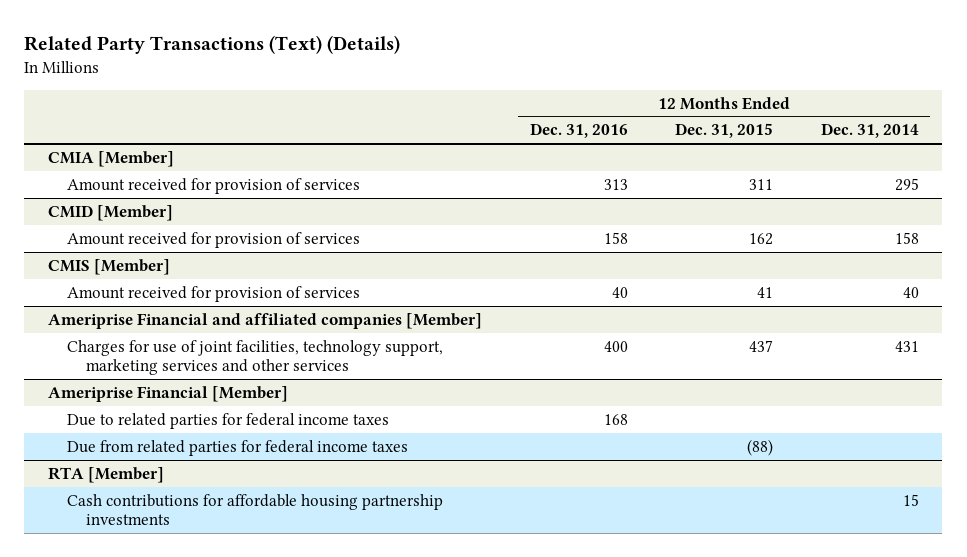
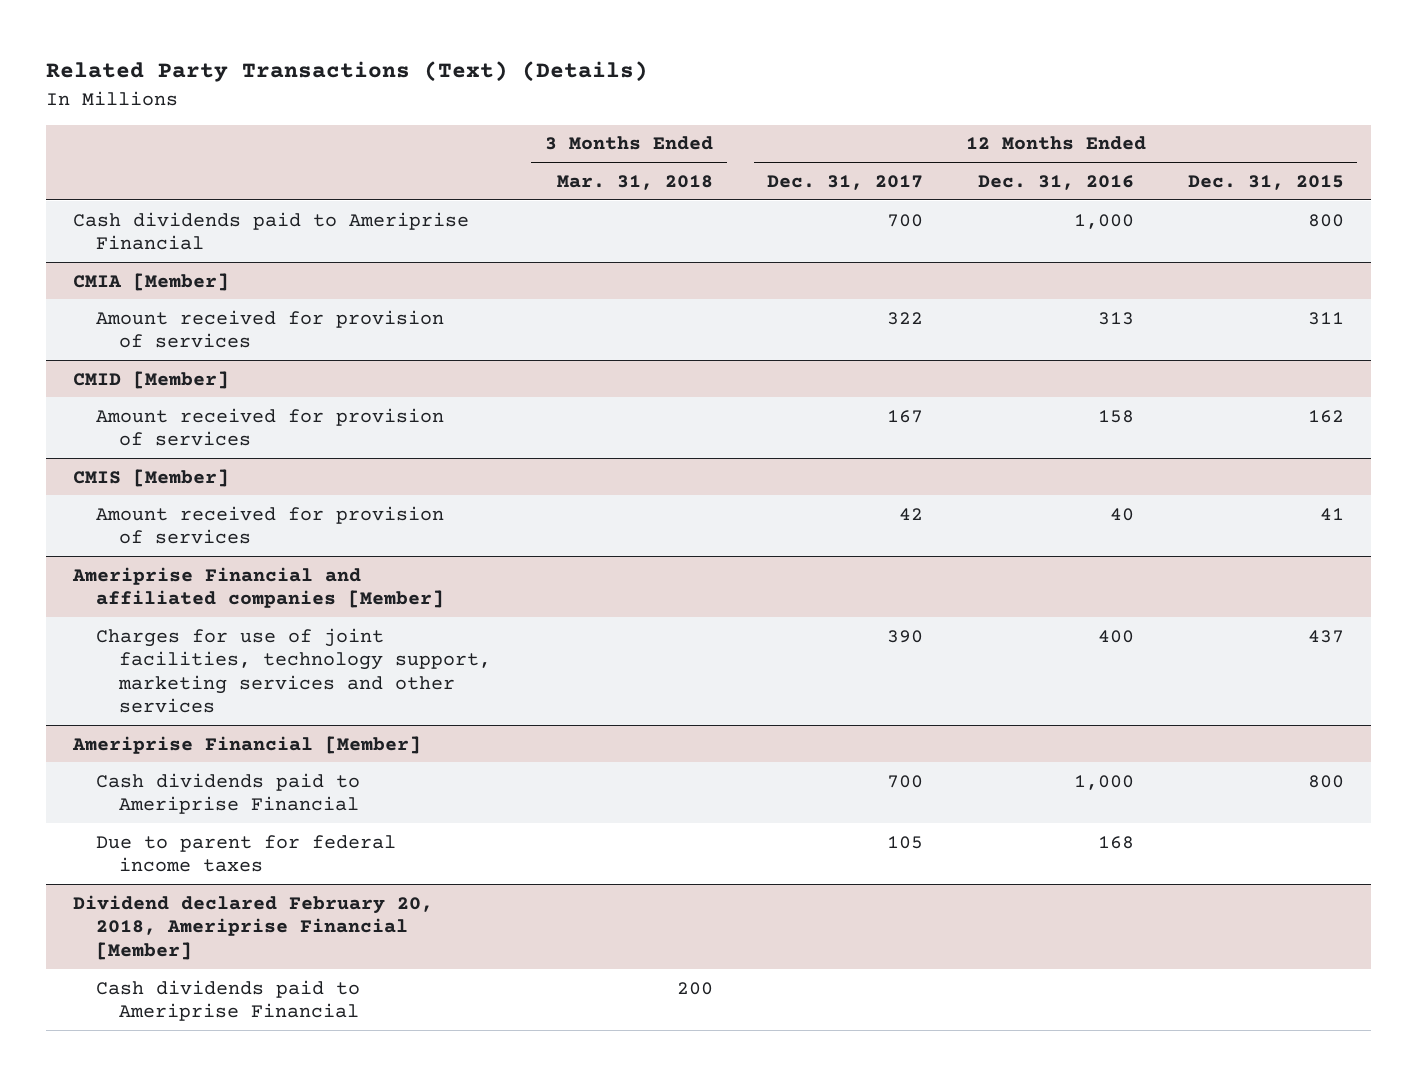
- | 12 Months Ended Dec. 31, 2016 | 12 Months Ended Dec. 31, 2015 | 12 Months Ended Dec. 31, 2014
+ | 3 Months Ended Mar. 31, 2018 | 12 Months Ended Dec. 31, 2017 | 12 Months Ended Dec. 31, 2016 | 12 Months Ended Dec. 31, 2015
+ Cash dividends paid to Ameriprise Financial | | 700 | 1,000 | 800
@ Ameriprise Financial [Member]
- Due to related parties for federal income taxes | 168 | |
- Due from related parties for federal income taxes | | (88) |
- RTA [Member]
- Cash contributions for affordable housing partnership investments | | | 15
@ Ameriprise Financial [Member]
+ Cash dividends paid to Ameriprise Financial | | 700 | 1,000 | 800
+ Due to parent for federal income taxes | | 105 | 168 |
+ Dividend declared February 20, 2018, Ameriprise Financial [Member]
+ Cash dividends paid to Ameriprise Financial | 200 | | |

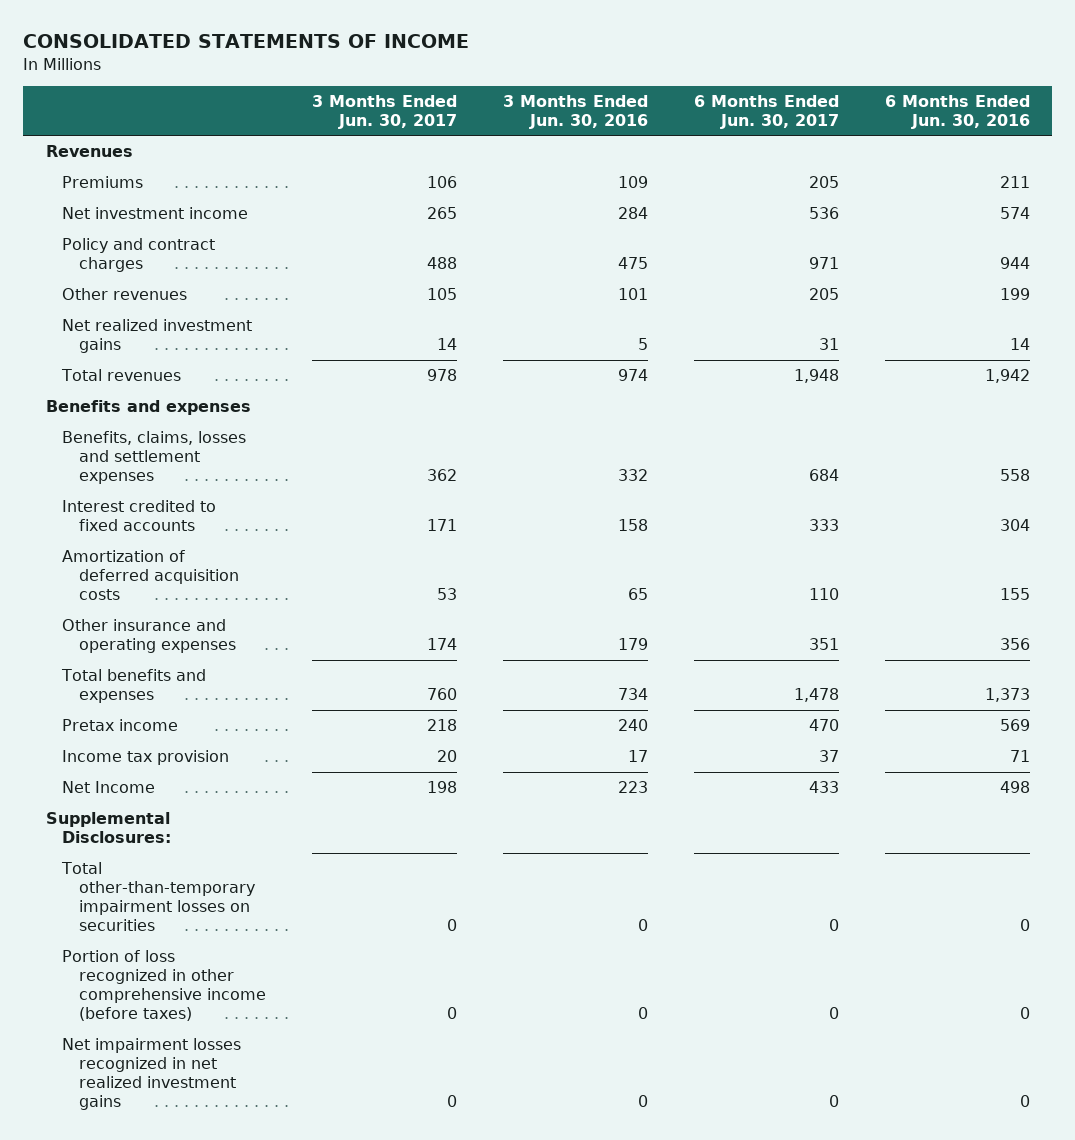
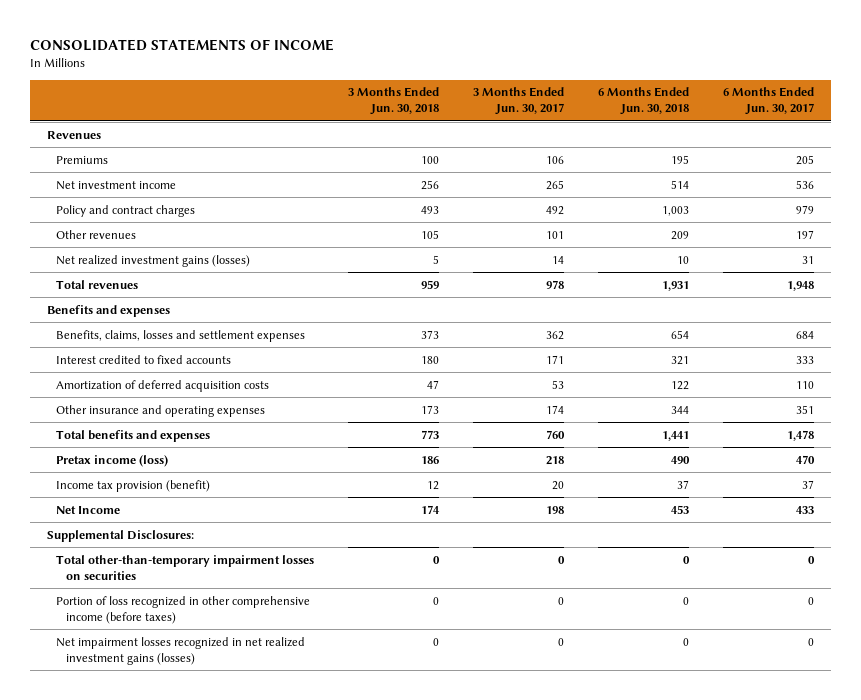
- | 3 Months Ended Jun. 30, 2017 | 3 Months Ended Jun. 30, 2016 | 6 Months Ended Jun. 30, 2017 | 6 Months Ended Jun. 30, 2016
+ | 3 Months Ended Jun. 30, 2018 | 3 Months Ended Jun. 30, 2017 | 6 Months Ended Jun. 30, 2018 | 6 Months Ended Jun. 30, 2017
- Policy and contract charges | 488 | 475 | 971 | 944
- Other revenues | 105 | 101 | 205 | 199
- Net realized investment gains | 14 | 5 | 31 | 14
+ Policy and contract charges | 493 | 492 | 1,003 | 979
+ Other revenues | 105 | 101 | 209 | 197
+ Net realized investment gains (losses) | 5 | 14 | 10 | 31
- Pretax income | 218 | 240 | 470 | 569
- Income tax provision | 20 | 17 | 37 | 71
+ Pretax income (loss) | 186 | 218 | 490 | 470
+ Income tax provision (benefit) | 12 | 20 | 37 | 37
- Net impairment losses recognized in net realized investment gains | 0 | 0 | 0 | 0
+ Net impairment losses recognized in net realized investment gains (losses) | 0 | 0 | 0 | 0

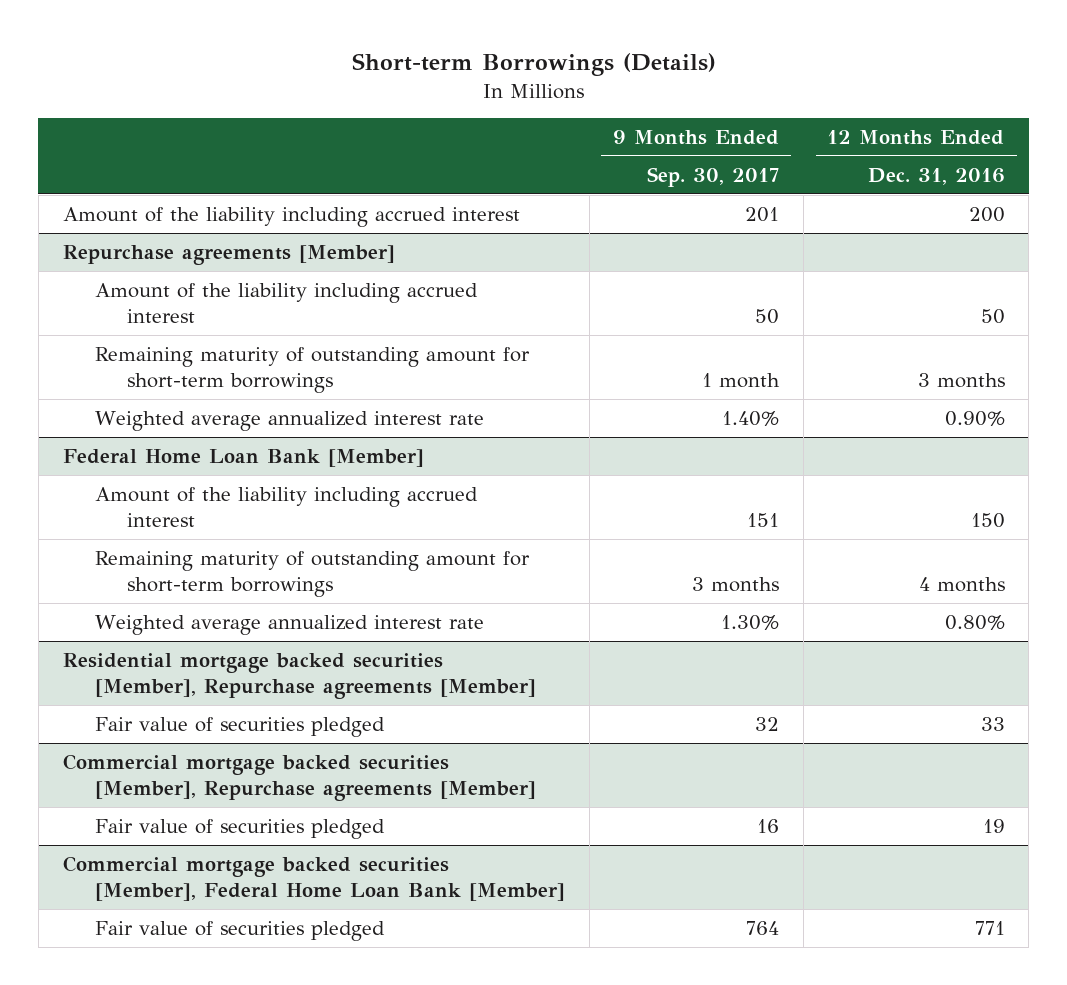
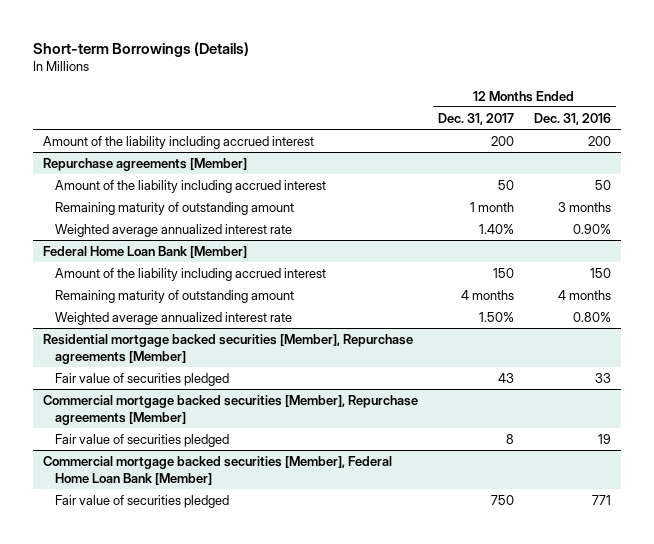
- | 9 Months Ended Sep. 30, 2017 | 12 Months Ended Dec. 31, 2016
+ | 12 Months Ended Dec. 31, 2017 | 12 Months Ended Dec. 31, 2016
@ Repurchase agreements [Member]
- Remaining maturity of outstanding amount for short-term borrowings | 1 month | 3 months
+ Remaining maturity of outstanding amount | 1 month | 3 months
@ Federal Home Loan Bank [Member]
- Remaining maturity of outstanding amount for short-term borrowings | 3 months | 4 months
+ Remaining maturity of outstanding amount | 4 months | 4 months

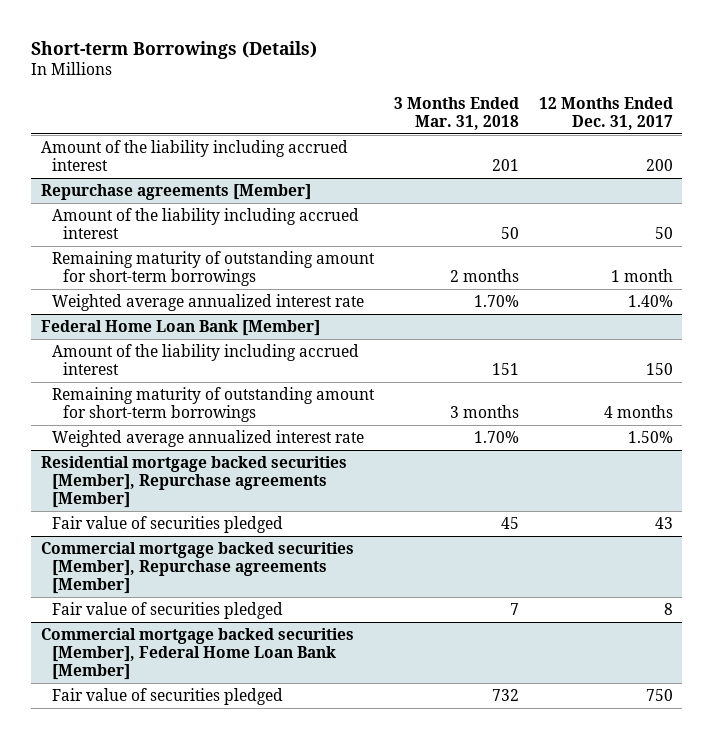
- | 12 Months Ended Dec. 31, 2017 | 12 Months Ended Dec. 31, 2016
+ | 3 Months Ended Mar. 31, 2018 | 12 Months Ended Dec. 31, 2017
@ Repurchase agreements [Member]
- Remaining maturity of outstanding amount | 1 month | 3 months
+ Remaining maturity of outstanding amount for short-term borrowings | 2 months | 1 month
@ Federal Home Loan Bank [Member]
- Remaining maturity of outstanding amount | 4 months | 4 months
+ Remaining maturity of outstanding amount for short-term borrowings | 3 months | 4 months

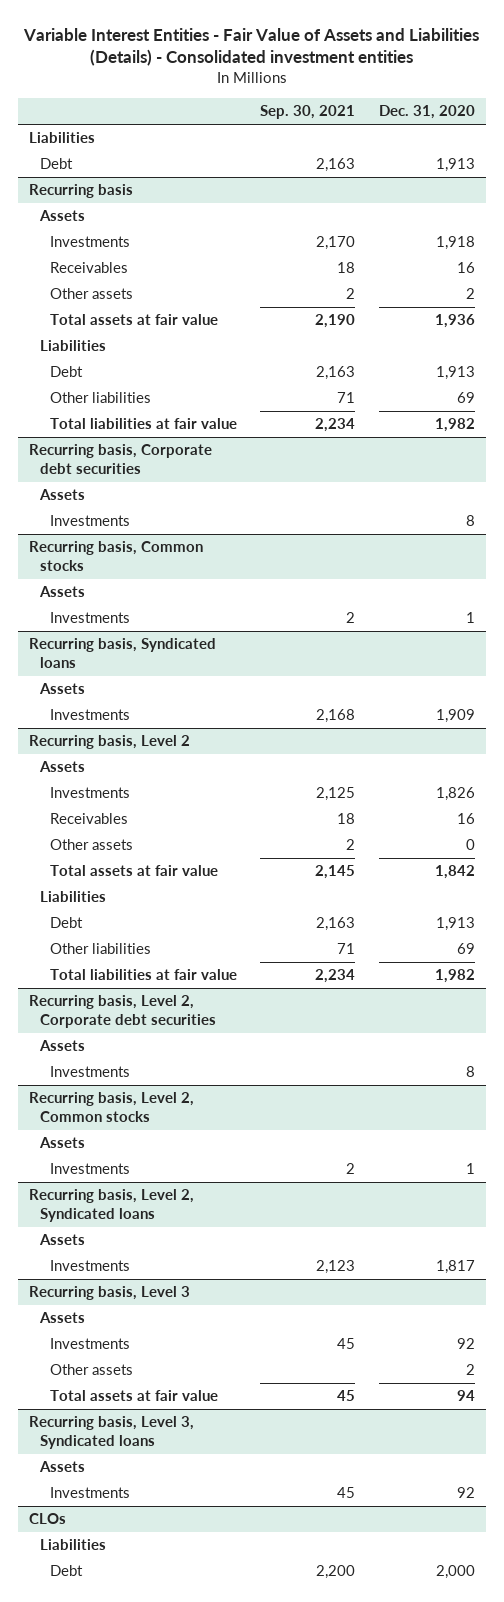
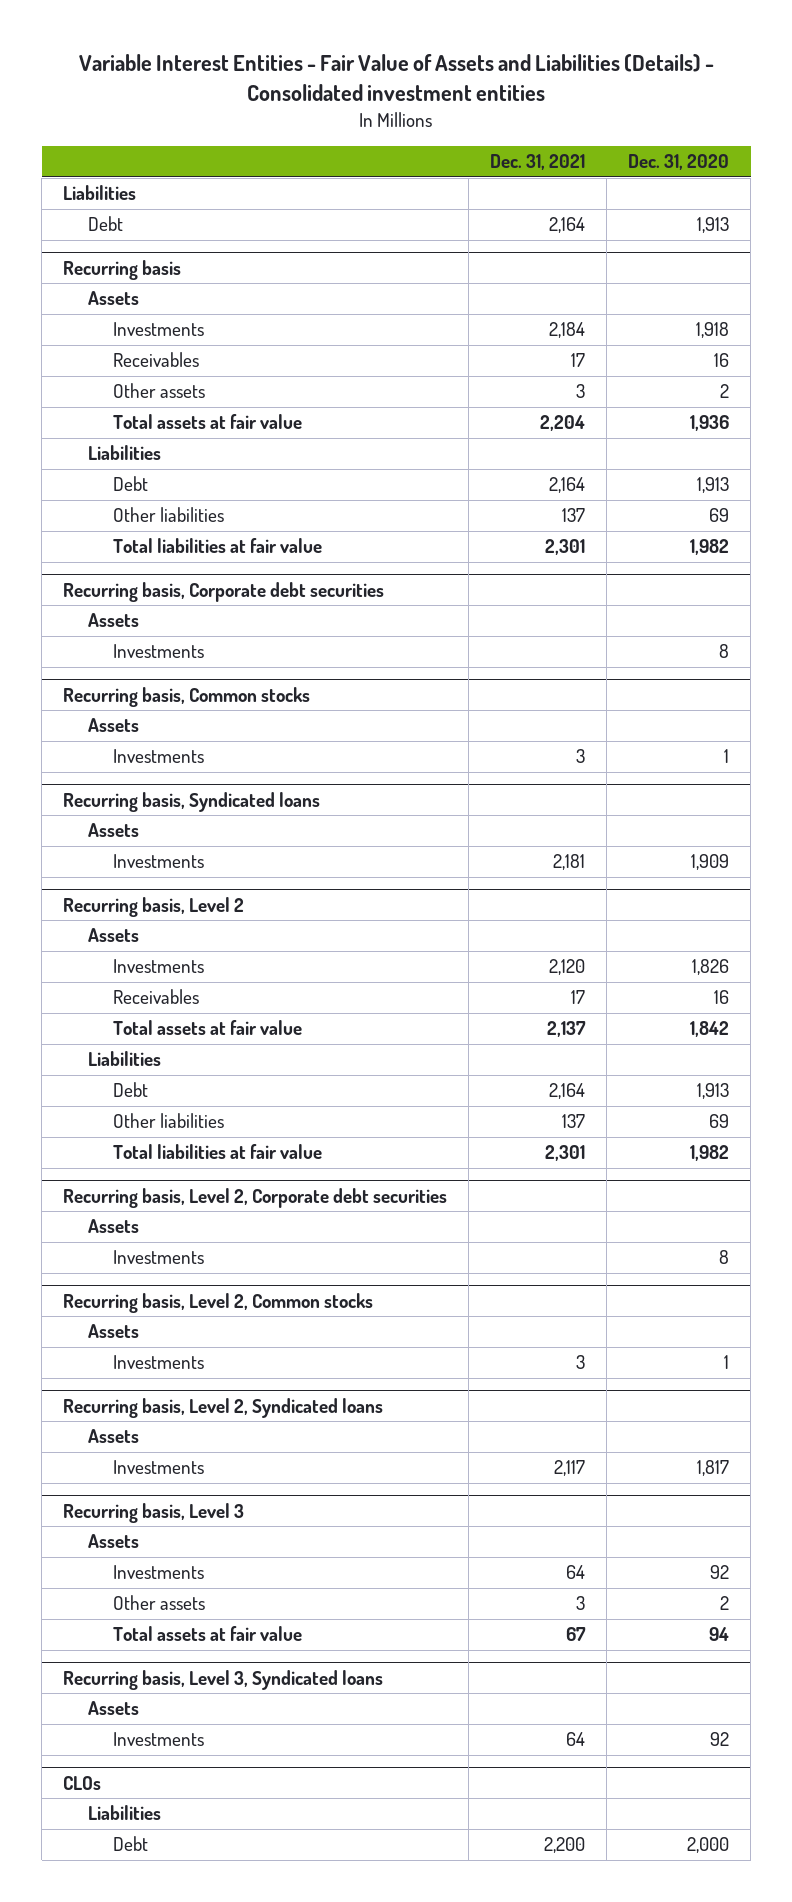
- | Sep. 30, 2021 | Dec. 31, 2020
+ | Dec. 31, 2021 | Dec. 31, 2020
@ Recurring basis, Level 2
- Other assets | 2 | 0

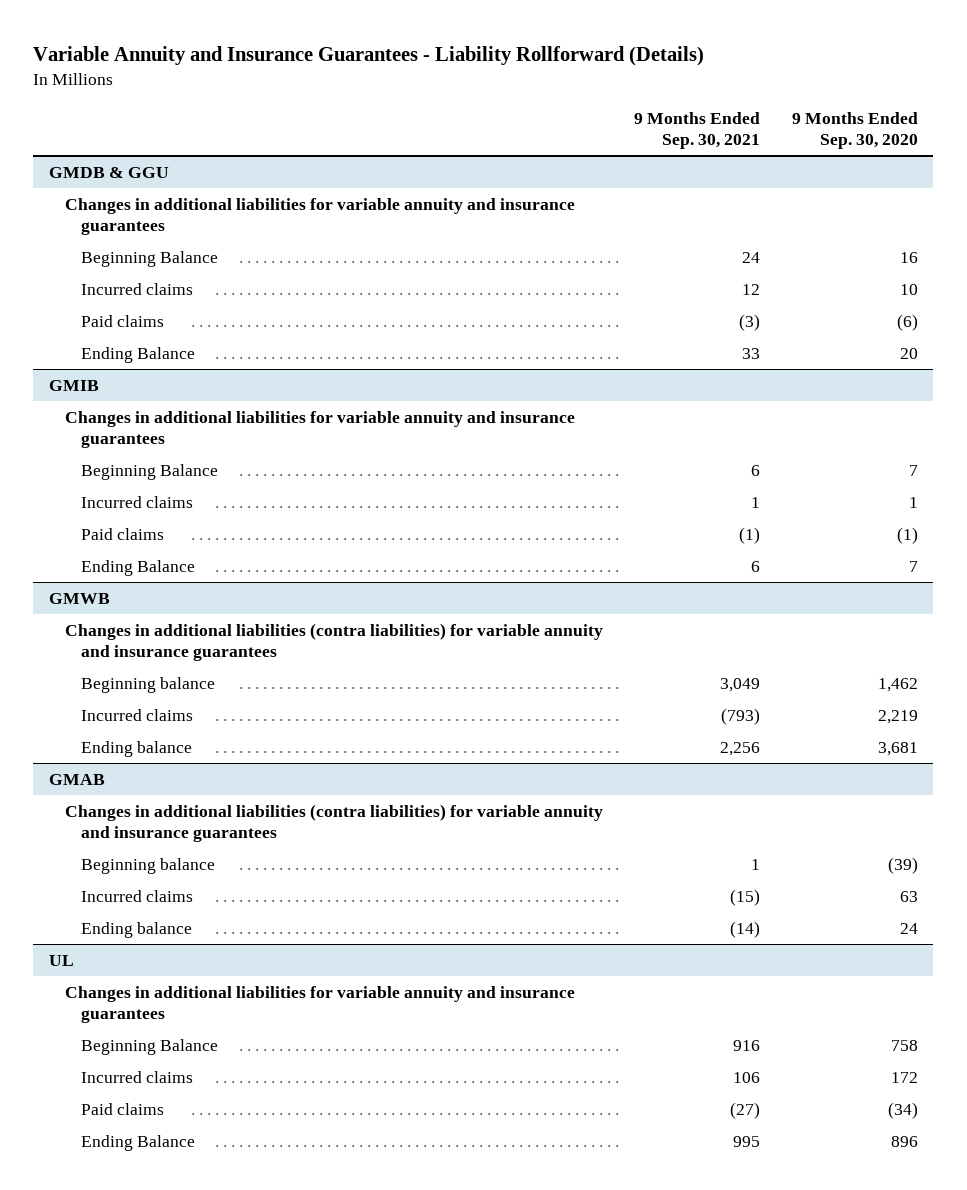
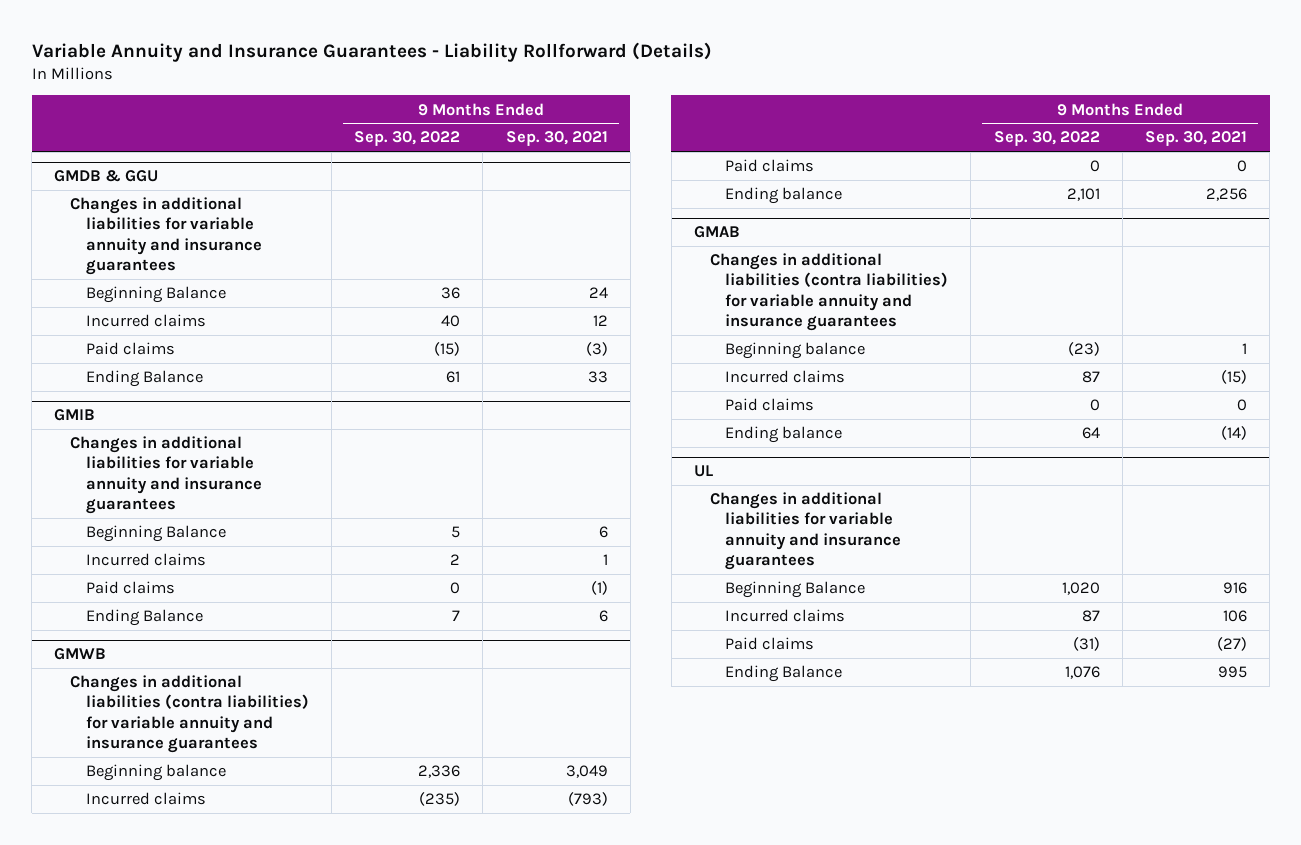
- | 9 Months Ended Sep. 30, 2021 | 9 Months Ended Sep. 30, 2020
+ | 9 Months Ended Sep. 30, 2022 | 9 Months Ended Sep. 30, 2021
@ GMWB
+ Paid claims | 0 | 0
@ GMAB
+ Paid claims | 0 | 0

